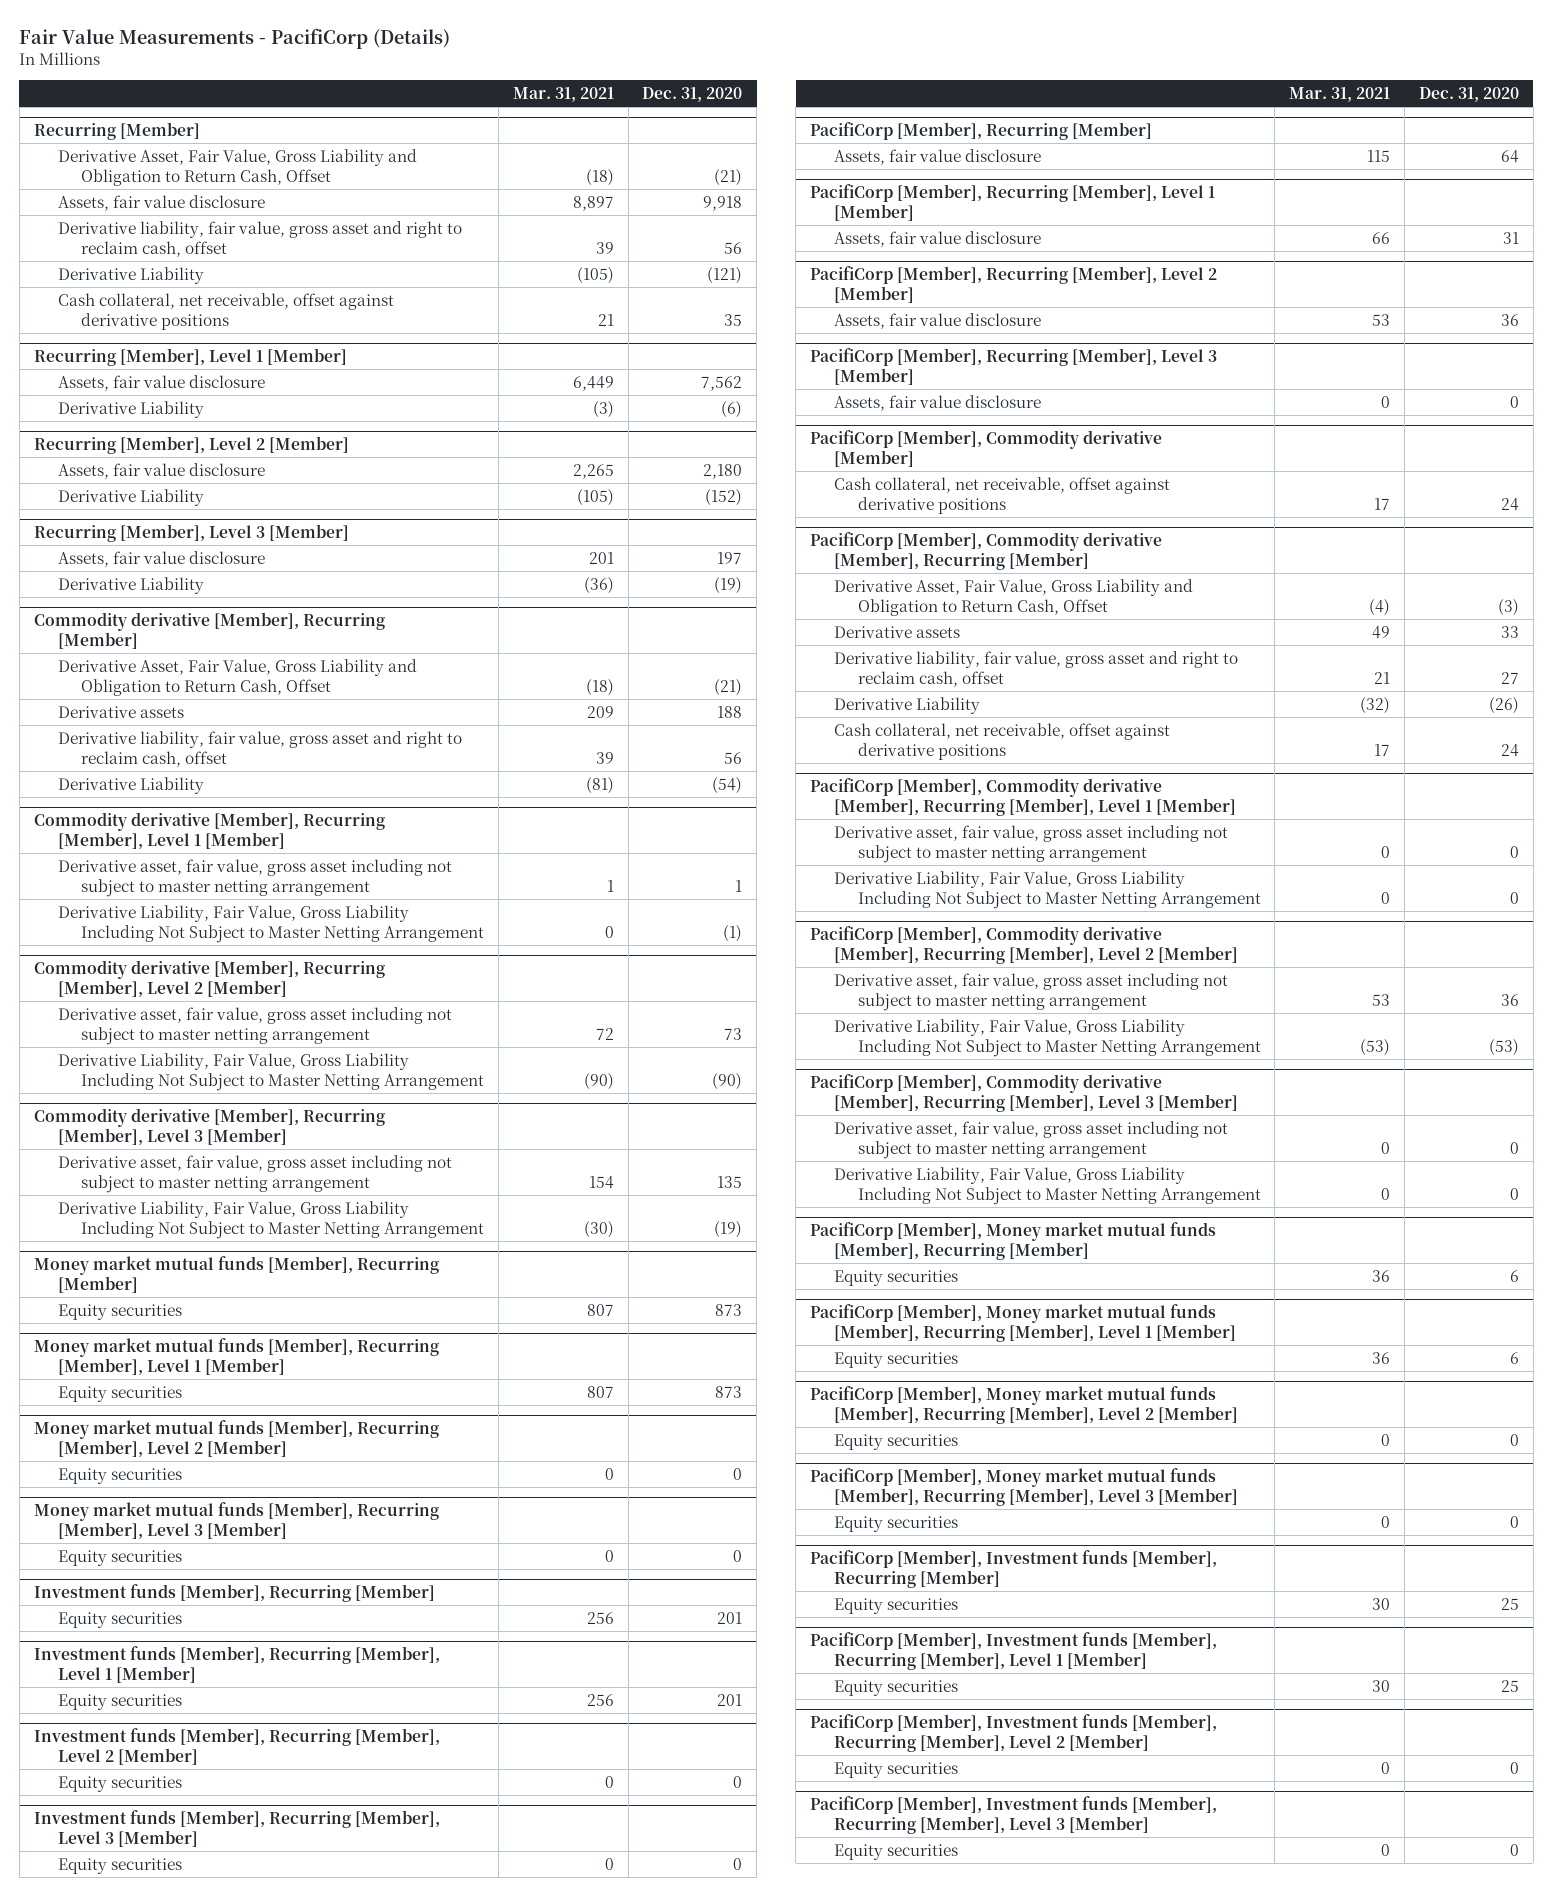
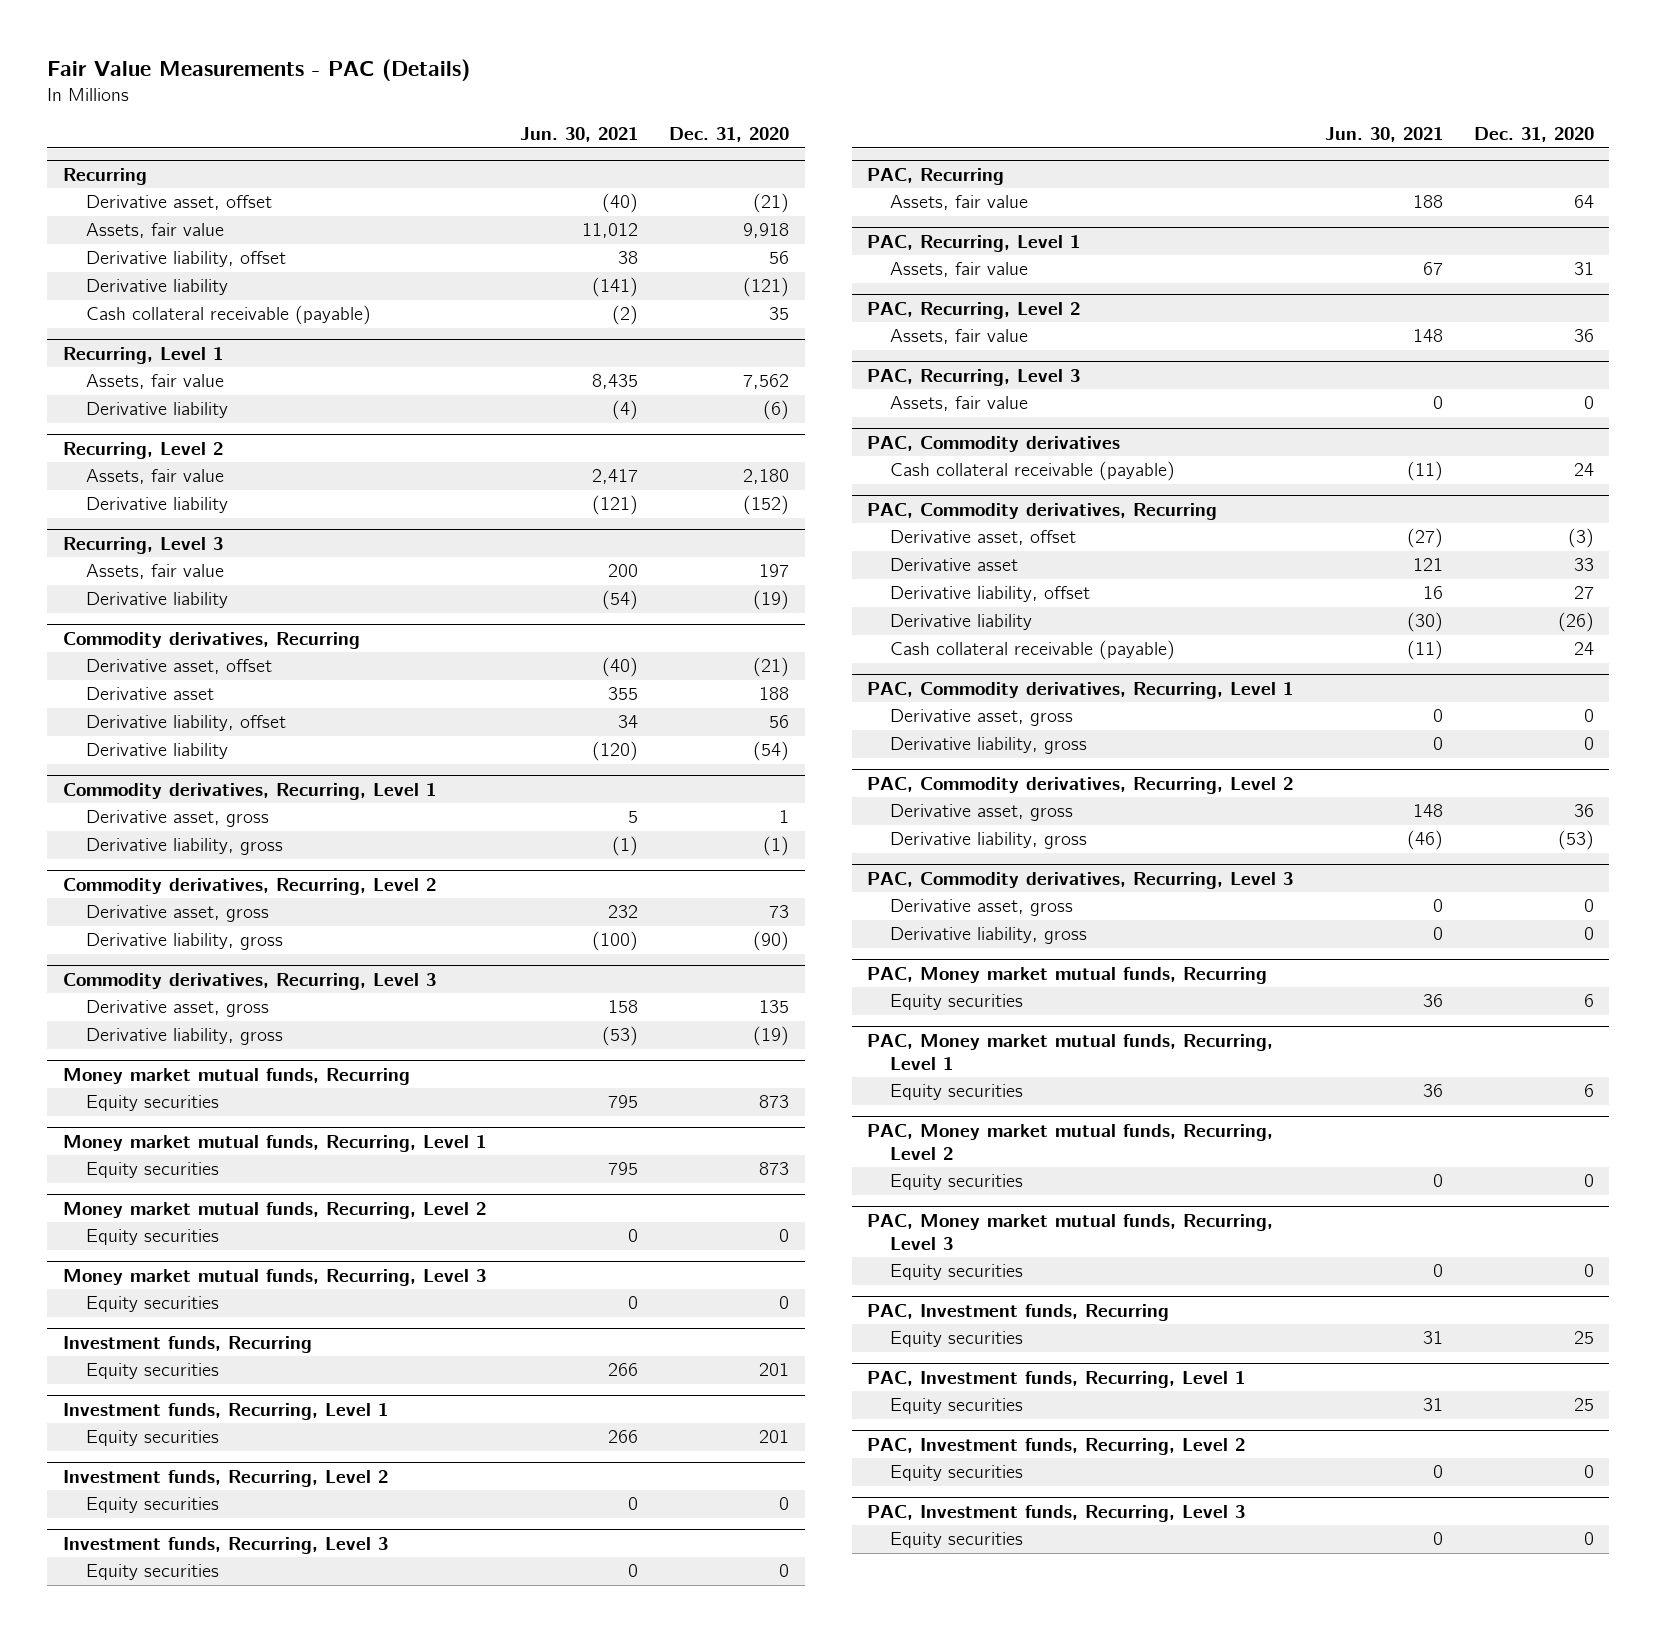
- Fair Value Measurements - PacifiCorp (Details)
+ Fair Value Measurements - PAC (Details)
- | Mar. 31, 2021 | Dec. 31, 2020
+ | Jun. 30, 2021 | Dec. 31, 2020
- Recurring [Member]
- Derivative Asset, Fair Value, Gross Liability and Obligation to Return Cash, Offset | (18) | (21)
- Assets, fair value disclosure | 8,897 | 9,918
- Derivative liability, fair value, gross asset and right to reclaim cash, offset | 39 | 56
- Derivative Liability | (105) | (121)
- Cash collateral, net receivable, offset against derivative positions | 21 | 35
- Recurring [Member], Level 1 [Member]
- Assets, fair value disclosure | 6,449 | 7,562
- Derivative Liability | (3) | (6)
- Recurring [Member], Level 2 [Member]
- Assets, fair value disclosure | 2,265 | 2,180
- Derivative Liability | (105) | (152)
- Recurring [Member], Level 3 [Member]
- Assets, fair value disclosure | 201 | 197
- Derivative Liability | (36) | (19)
- Commodity derivative [Member], Recurring [Member]
- Derivative Asset, Fair Value, Gross Liability and Obligation to Return Cash, Offset | (18) | (21)
- Derivative assets | 209 | 188
- Derivative liability, fair value, gross asset and right to reclaim cash, offset | 39 | 56
- Derivative Liability | (81) | (54)
- Commodity derivative [Member], Recurring [Member], Level 1 [Member]
- Derivative asset, fair value, gross asset including not subject to master netting arrangement | 1 | 1
- Derivative Liability, Fair Value, Gross Liability Including Not Subject to Master Netting Arrangement | 0 | (1)
- Commodity derivative [Member], Recurring [Member], Level 2 [Member]
- Derivative asset, fair value, gross asset including not subject to master netting arrangement | 72 | 73
- Derivative Liability, Fair Value, Gross Liability Including Not Subject to Master Netting Arrangement | (90) | (90)
- Commodity derivative [Member], Recurring [Member], Level 3 [Member]
- Derivative asset, fair value, gross asset including not subject to master netting arrangement | 154 | 135
- Derivative Liability, Fair Value, Gross Liability Including Not Subject to Master Netting Arrangement | (30) | (19)
- Money market mutual funds [Member], Recurring [Member]
+ Recurring
+ Derivative asset, offset | (40) | (21)
+ Assets, fair value | 11,012 | 9,918
+ Derivative liability, offset | 38 | 56
+ Derivative liability | (141) | (121)
+ Cash collateral receivable (payable) | (2) | 35
+ Recurring, Level 1
+ Assets, fair value | 8,435 | 7,562
+ Derivative liability | (4) | (6)
+ Recurring, Level 2
+ Assets, fair value | 2,417 | 2,180
+ Derivative liability | (121) | (152)
+ Recurring, Level 3
+ Assets, fair value | 200 | 197
+ Derivative liability | (54) | (19)
+ Commodity derivatives, Recurring
+ Derivative asset, offset | (40) | (21)
+ Derivative asset | 355 | 188
+ Derivative liability, offset | 34 | 56
+ Derivative liability | (120) | (54)
+ Commodity derivatives, Recurring, Level 1
+ Derivative asset, gross | 5 | 1
+ Derivative liability, gross | (1) | (1)
+ Commodity derivatives, Recurring, Level 2
+ Derivative asset, gross | 232 | 73
+ Derivative liability, gross | (100) | (90)
+ Commodity derivatives, Recurring, Level 3
+ Derivative asset, gross | 158 | 135
+ Derivative liability, gross | (53) | (19)
+ Money market mutual funds, Recurring
- Money market mutual funds [Member], Recurring [Member], Level 1 [Member]
+ Money market mutual funds, Recurring, Level 1
- Money market mutual funds [Member], Recurring [Member], Level 2 [Member]
+ Money market mutual funds, Recurring, Level 2
- Money market mutual funds [Member], Recurring [Member], Level 3 [Member]
+ Money market mutual funds, Recurring, Level 3
- Investment funds [Member], Recurring [Member]
+ Investment funds, Recurring
- Investment funds [Member], Recurring [Member], Level 1 [Member]
+ Investment funds, Recurring, Level 1
- Investment funds [Member], Recurring [Member], Level 2 [Member]
+ Investment funds, Recurring, Level 2
- Investment funds [Member], Recurring [Member], Level 3 [Member]
+ Investment funds, Recurring, Level 3
- PacifiCorp [Member], Recurring [Member]
- Assets, fair value disclosure | 115 | 64
- PacifiCorp [Member], Recurring [Member], Level 1 [Member]
- Assets, fair value disclosure | 66 | 31
- PacifiCorp [Member], Recurring [Member], Level 2 [Member]
- Assets, fair value disclosure | 53 | 36
- PacifiCorp [Member], Recurring [Member], Level 3 [Member]
- Assets, fair value disclosure | 0 | 0
- PacifiCorp [Member], Commodity derivative [Member]
- Cash collateral, net receivable, offset against derivative positions | 17 | 24
- PacifiCorp [Member], Commodity derivative [Member], Recurring [Member]
- Derivative Asset, Fair Value, Gross Liability and Obligation to Return Cash, Offset | (4) | (3)
- Derivative assets | 49 | 33
- Derivative liability, fair value, gross asset and right to reclaim cash, offset | 21 | 27
- Derivative Liability | (32) | (26)
- Cash collateral, net receivable, offset against derivative positions | 17 | 24
- PacifiCorp [Member], Commodity derivative [Member], Recurring [Member], Level 1 [Member]
- Derivative asset, fair value, gross asset including not subject to master netting arrangement | 0 | 0
- Derivative Liability, Fair Value, Gross Liability Including Not Subject to Master Netting Arrangement | 0 | 0
- PacifiCorp [Member], Commodity derivative [Member], Recurring [Member], Level 2 [Member]
- Derivative asset, fair value, gross asset including not subject to master netting arrangement | 53 | 36
- Derivative Liability, Fair Value, Gross Liability Including Not Subject to Master Netting Arrangement | (53) | (53)
- PacifiCorp [Member], Commodity derivative [Member], Recurring [Member], Level 3 [Member]
- Derivative asset, fair value, gross asset including not subject to master netting arrangement | 0 | 0
- Derivative Liability, Fair Value, Gross Liability Including Not Subject to Master Netting Arrangement | 0 | 0
- PacifiCorp [Member], Money market mutual funds [Member], Recurring [Member]
+ PAC, Recurring
+ Assets, fair value | 188 | 64
+ PAC, Recurring, Level 1
+ Assets, fair value | 67 | 31
+ PAC, Recurring, Level 2
+ Assets, fair value | 148 | 36
+ PAC, Recurring, Level 3
+ Assets, fair value | 0 | 0
+ PAC, Commodity derivatives
+ Cash collateral receivable (payable) | (11) | 24
+ PAC, Commodity derivatives, Recurring
+ Derivative asset, offset | (27) | (3)
+ Derivative asset | 121 | 33
+ Derivative liability, offset | 16 | 27
+ Derivative liability | (30) | (26)
+ Cash collateral receivable (payable) | (11) | 24
+ PAC, Commodity derivatives, Recurring, Level 1
+ Derivative asset, gross | 0 | 0
+ Derivative liability, gross | 0 | 0
+ PAC, Commodity derivatives, Recurring, Level 2
+ Derivative asset, gross | 148 | 36
+ Derivative liability, gross | (46) | (53)
+ PAC, Commodity derivatives, Recurring, Level 3
+ Derivative asset, gross | 0 | 0
+ Derivative liability, gross | 0 | 0
+ PAC, Money market mutual funds, Recurring
- PacifiCorp [Member], Money market mutual funds [Member], Recurring [Member], Level 1 [Member]
+ PAC, Money market mutual funds, Recurring, Level 1
- PacifiCorp [Member], Money market mutual funds [Member], Recurring [Member], Level 2 [Member]
+ PAC, Money market mutual funds, Recurring, Level 2
- PacifiCorp [Member], Money market mutual funds [Member], Recurring [Member], Level 3 [Member]
+ PAC, Money market mutual funds, Recurring, Level 3
- PacifiCorp [Member], Investment funds [Member], Recurring [Member]
+ PAC, Investment funds, Recurring
- PacifiCorp [Member], Investment funds [Member], Recurring [Member], Level 1 [Member]
+ PAC, Investment funds, Recurring, Level 1
- PacifiCorp [Member], Investment funds [Member], Recurring [Member], Level 2 [Member]
+ PAC, Investment funds, Recurring, Level 2
- PacifiCorp [Member], Investment funds [Member], Recurring [Member], Level 3 [Member]
+ PAC, Investment funds, Recurring, Level 3

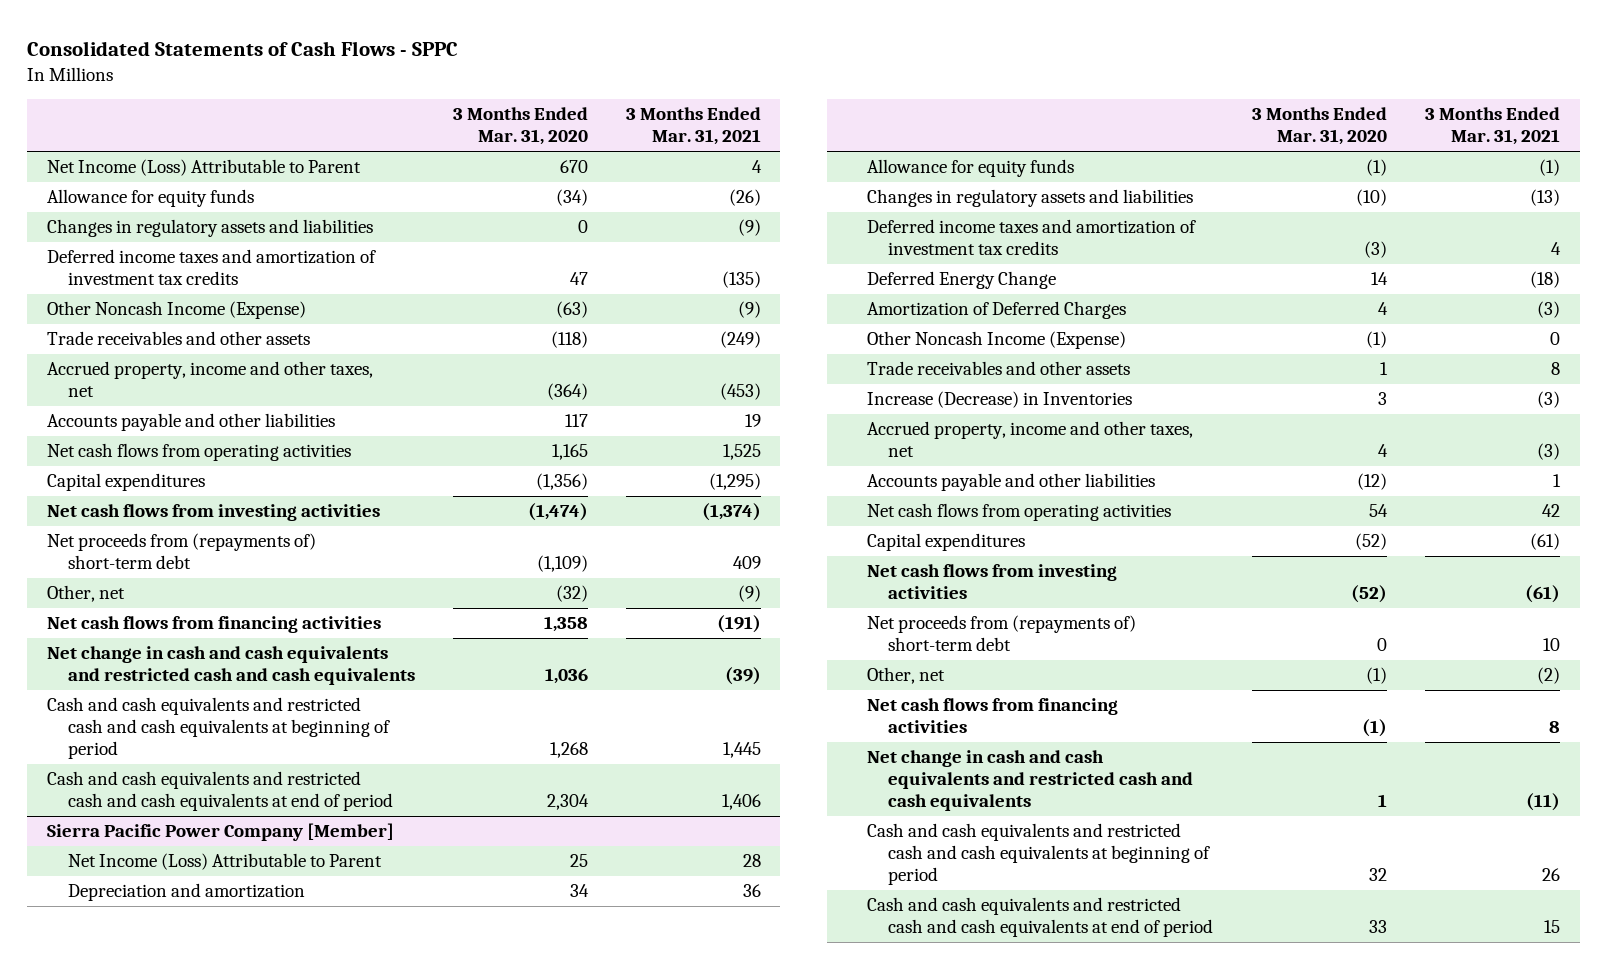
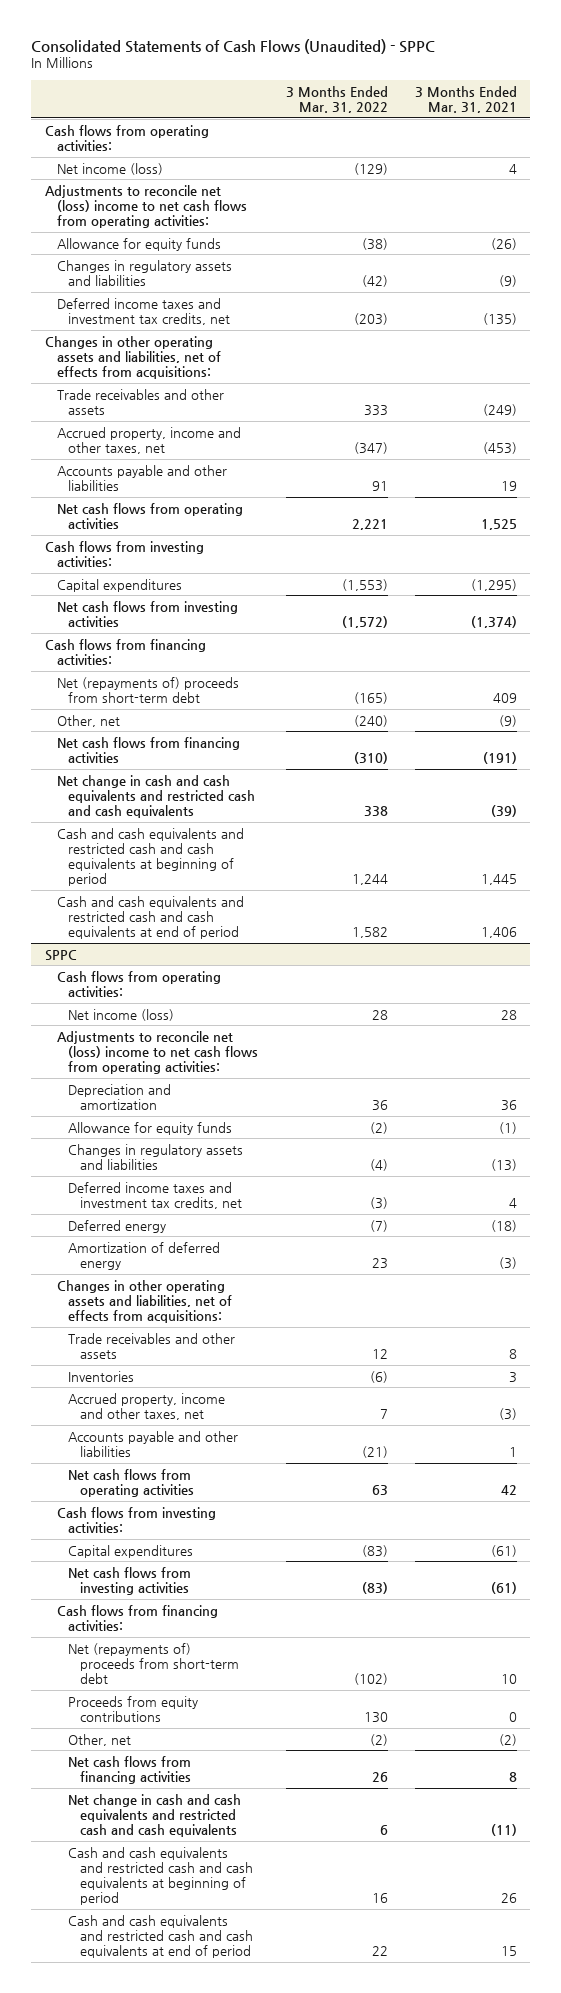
- Consolidated Statements of Cash Flows - SPPC
+ Consolidated Statements of Cash Flows (Unaudited) - SPPC
- | 3 Months Ended Mar. 31, 2020 | 3 Months Ended Mar. 31, 2021
+ | 3 Months Ended Mar. 31, 2022 | 3 Months Ended Mar. 31, 2021
- Net Income (Loss) Attributable to Parent | 670 | 4
+ Cash flows from operating activities:
+ Net income (loss) | (129) | 4
+ Adjustments to reconcile net (loss) income to net cash flows from operating activities:
- Deferred income taxes and amortization of investment tax credits | 47 | (135)
- Other Noncash Income (Expense) | (63) | (9)
+ Deferred income taxes and investment tax credits, net | (203) | (135)
+ Changes in other operating assets and liabilities, net of effects from acquisitions:
+ Cash flows from investing activities:
- Net proceeds from (repayments of) short-term debt | (1,109) | 409
+ Cash flows from financing activities:
+ Net (repayments of) proceeds from short-term debt | (165) | 409
- Sierra Pacific Power Company [Member]
- Net Income (Loss) Attributable to Parent | 25 | 28
+ SPPC
+ Cash flows from operating activities:
+ Net income (loss) | 28 | 28
+ Adjustments to reconcile net (loss) income to net cash flows from operating activities:
- Deferred income taxes and amortization of investment tax credits | (3) | 4
- Deferred Energy Change | 14 | (18)
- Amortization of Deferred Charges | 4 | (3)
- Other Noncash Income (Expense) | (1) | 0
+ Deferred income taxes and investment tax credits, net | (3) | 4
+ Deferred energy | (7) | (18)
+ Amortization of deferred energy | 23 | (3)
+ Changes in other operating assets and liabilities, net of effects from acquisitions:
- Increase (Decrease) in Inventories | 3 | (3)
+ Inventories | (6) | 3
+ Cash flows from investing activities:
- Net proceeds from (repayments of) short-term debt | 0 | 10
+ Cash flows from financing activities:
+ Net (repayments of) proceeds from short-term debt | (102) | 10
+ Proceeds from equity contributions | 130 | 0

